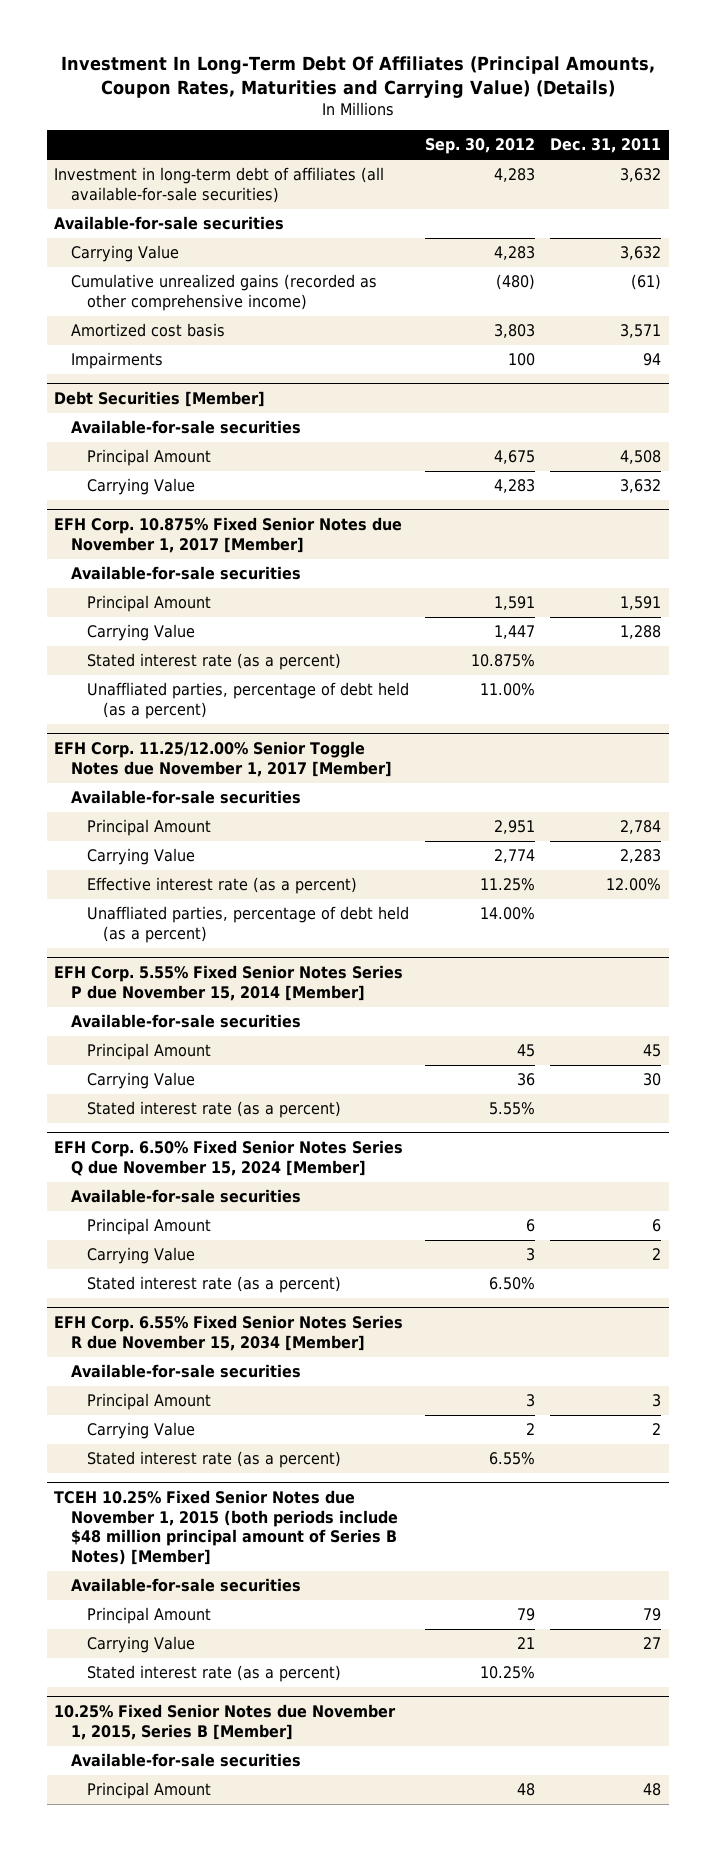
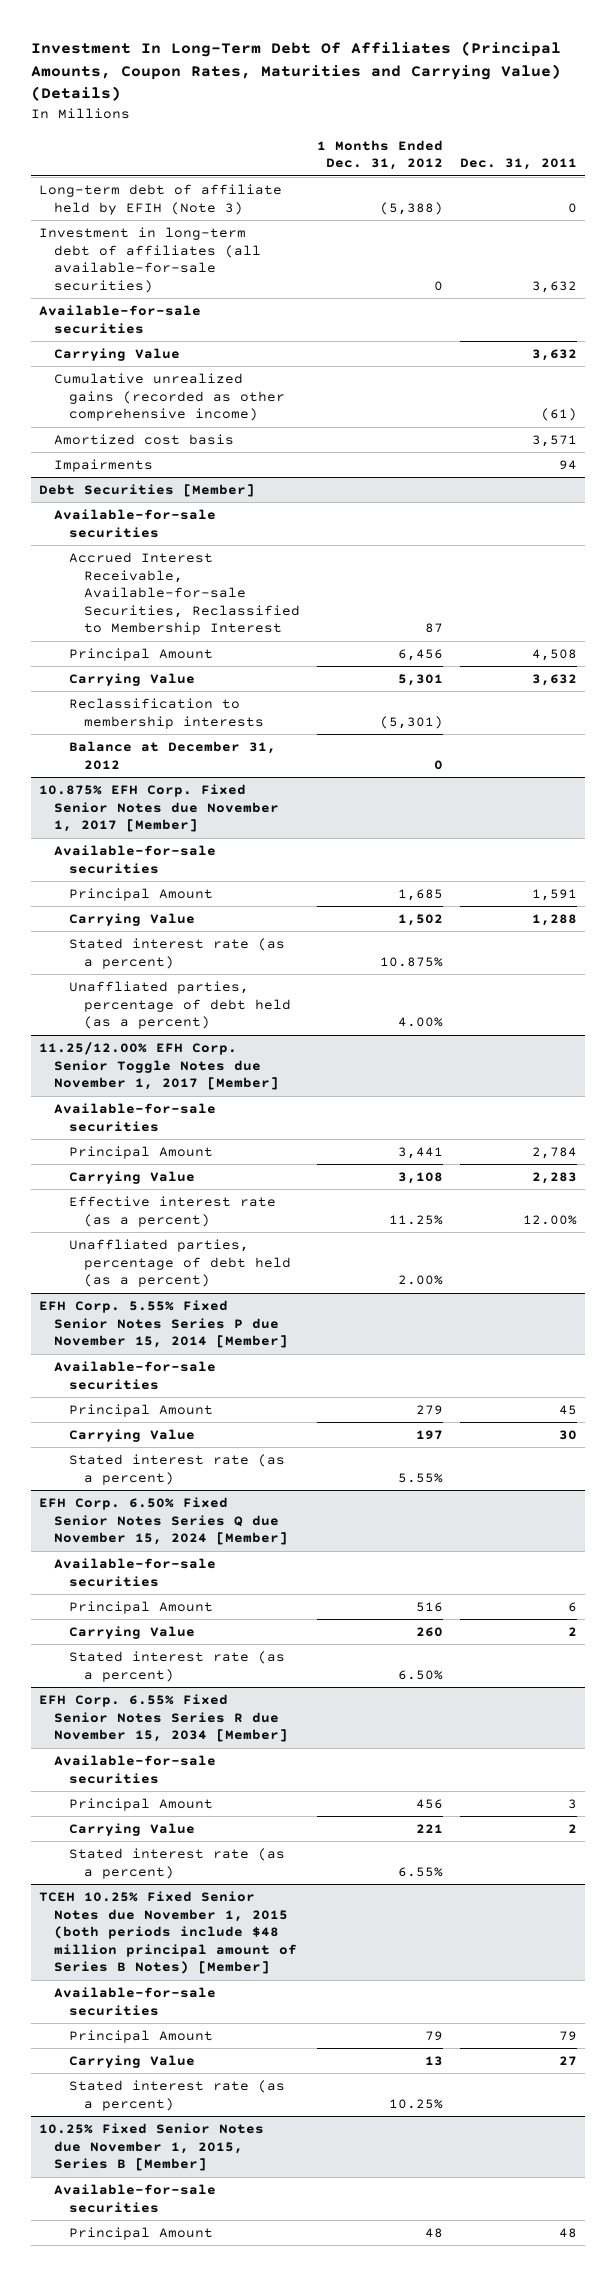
- | Sep. 30, 2012 | Dec. 31, 2011
+ | 1 Months Ended Dec. 31, 2012 | Dec. 31, 2011
+ Long-term debt of affiliate held by EFIH (Note 3) | (5,388) | 0
@ Debt Securities [Member]
+ Accrued Interest Receivable, Available-for-sale Securities, Reclassified to Membership Interest | 87 |
- EFH Corp. 10.875% Fixed Senior Notes due November 1, 2017 [Member]
@ Debt Securities [Member]
+ Reclassification to membership interests | (5,301) |
+ Balance at December 31, 2012 | 0 |
+ 10.875% EFH Corp. Fixed Senior Notes due November 1, 2017 [Member]
- EFH Corp. 11.25/12.00% Senior Toggle Notes due November 1, 2017 [Member]
+ 11.25/12.00% EFH Corp. Senior Toggle Notes due November 1, 2017 [Member]

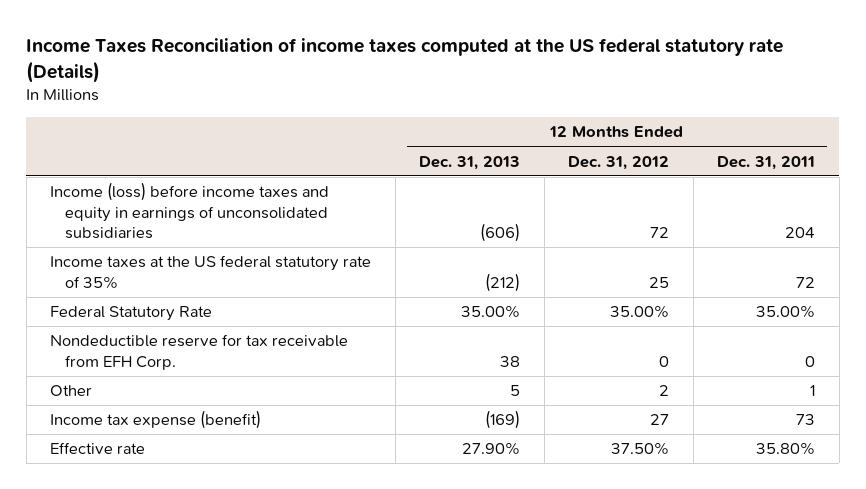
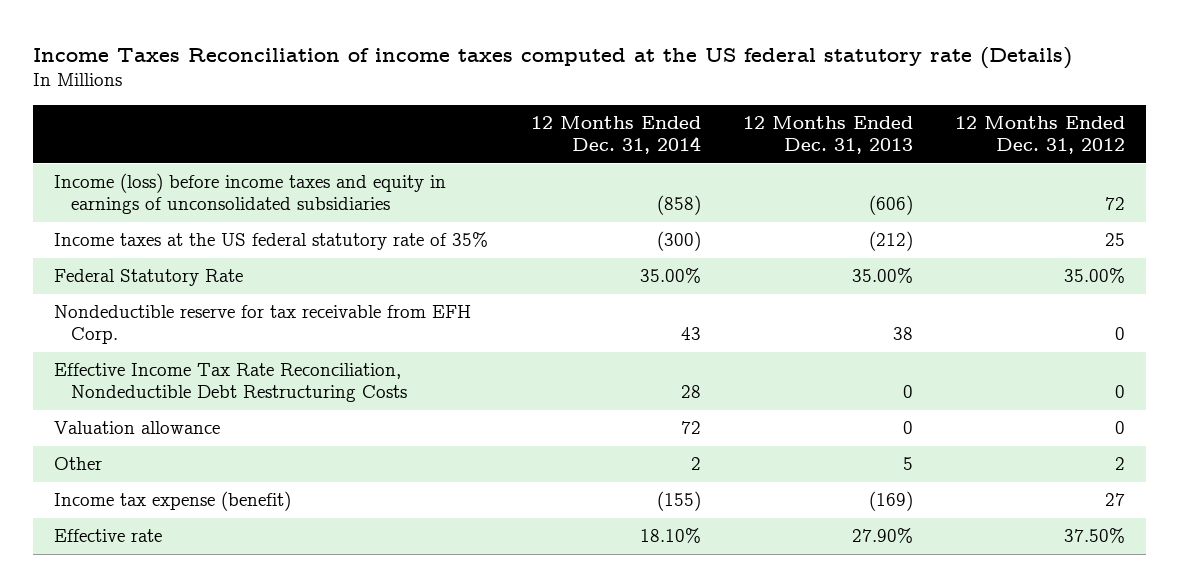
- | 12 Months Ended Dec. 31, 2013 | 12 Months Ended Dec. 31, 2012 | 12 Months Ended Dec. 31, 2011
+ | 12 Months Ended Dec. 31, 2014 | 12 Months Ended Dec. 31, 2013 | 12 Months Ended Dec. 31, 2012
+ Effective Income Tax Rate Reconciliation, Nondeductible Debt Restructuring Costs | 28 | 0 | 0
+ Valuation allowance | 72 | 0 | 0

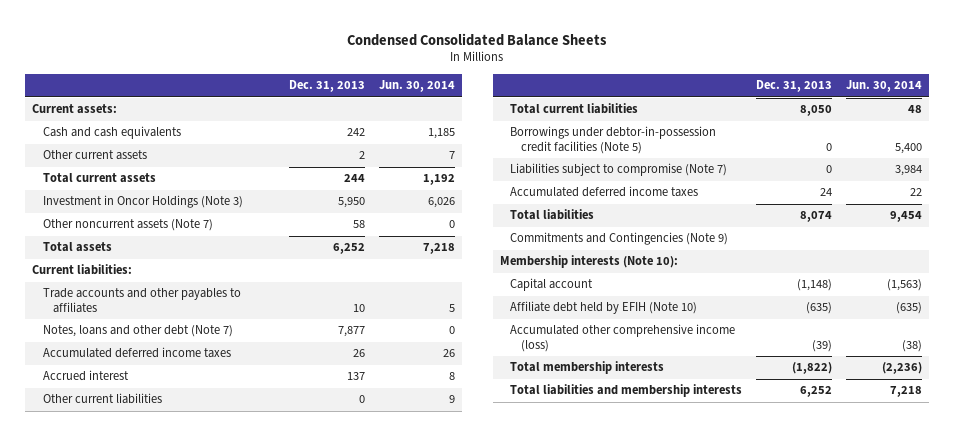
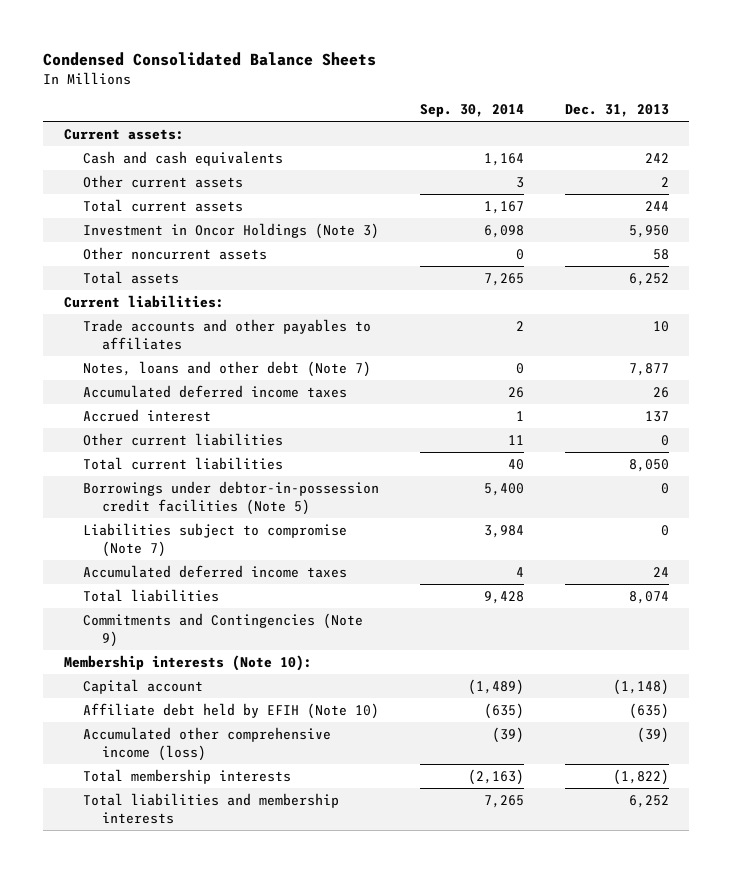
- | Dec. 31, 2013 | Jun. 30, 2014
+ | Sep. 30, 2014 | Dec. 31, 2013
- Other noncurrent assets (Note 7) | 58 | 0
+ Other noncurrent assets | 0 | 58

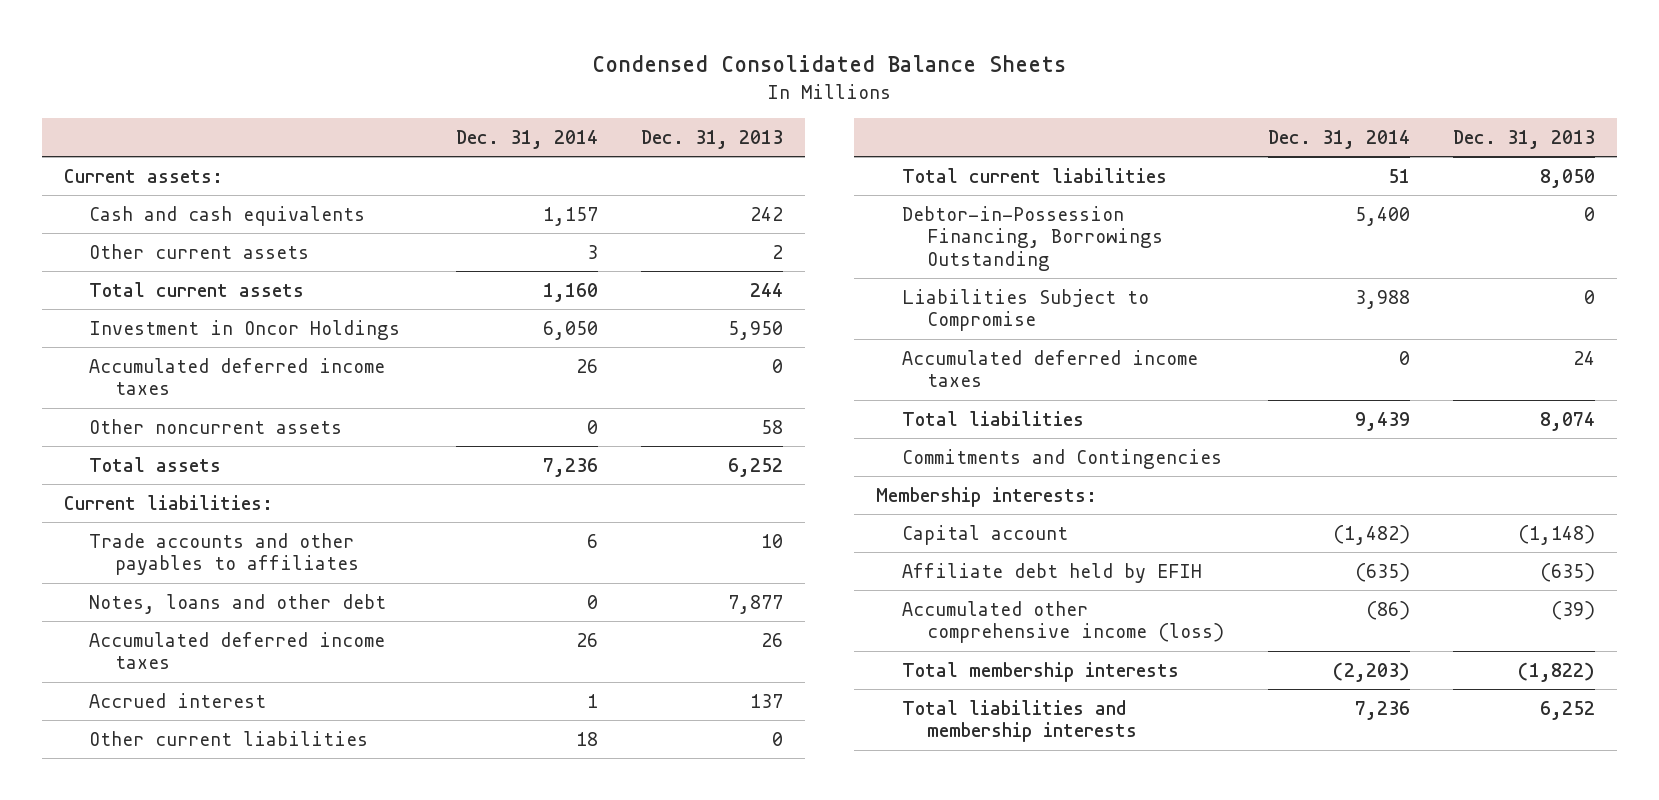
- | Sep. 30, 2014 | Dec. 31, 2013
+ | Dec. 31, 2014 | Dec. 31, 2013
- Investment in Oncor Holdings (Note 3) | 6,098 | 5,950
+ Investment in Oncor Holdings | 6,050 | 5,950
+ Accumulated deferred income taxes | 26 | 0
- Notes, loans and other debt (Note 7) | 0 | 7,877
+ Notes, loans and other debt | 0 | 7,877
- Borrowings under debtor-in-possession credit facilities (Note 5) | 5,400 | 0
- Liabilities subject to compromise (Note 7) | 3,984 | 0
+ Debtor-in-Possession Financing, Borrowings Outstanding | 5,400 | 0
+ Liabilities Subject to Compromise | 3,988 | 0
- Commitments and Contingencies (Note 9)
- Membership interests (Note 10):
+ Commitments and Contingencies
+ Membership interests:
- Affiliate debt held by EFIH (Note 10) | (635) | (635)
+ Affiliate debt held by EFIH | (635) | (635)

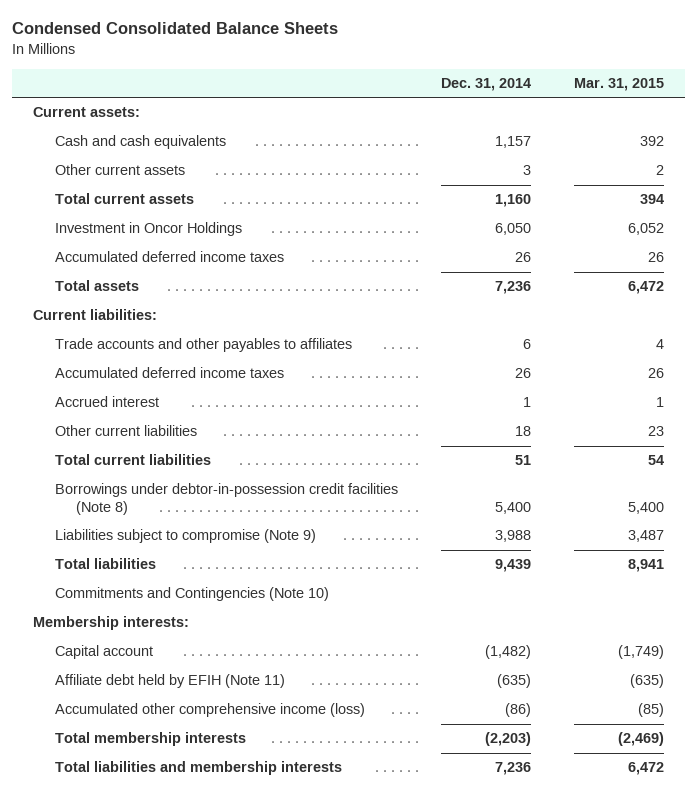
- | Dec. 31, 2014 | Dec. 31, 2013
+ | Dec. 31, 2014 | Mar. 31, 2015
- Other noncurrent assets | 0 | 58
- Notes, loans and other debt | 0 | 7,877
- Debtor-in-Possession Financing, Borrowings Outstanding | 5,400 | 0
- Liabilities Subject to Compromise | 3,988 | 0
- Accumulated deferred income taxes | 0 | 24
+ Borrowings under debtor-in-possession credit facilities (Note 8) | 5,400 | 5,400
+ Liabilities subject to compromise (Note 9) | 3,988 | 3,487
- Commitments and Contingencies
+ Commitments and Contingencies (Note 10)
- Affiliate debt held by EFIH | (635) | (635)
+ Affiliate debt held by EFIH (Note 11) | (635) | (635)

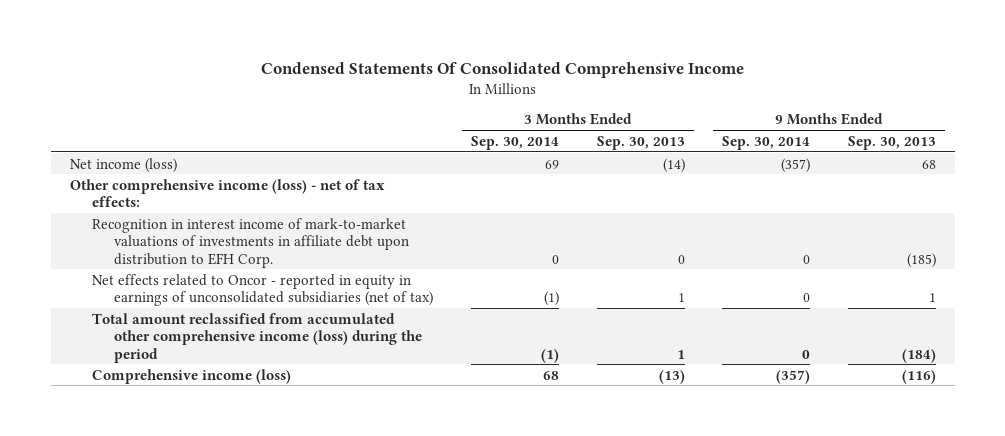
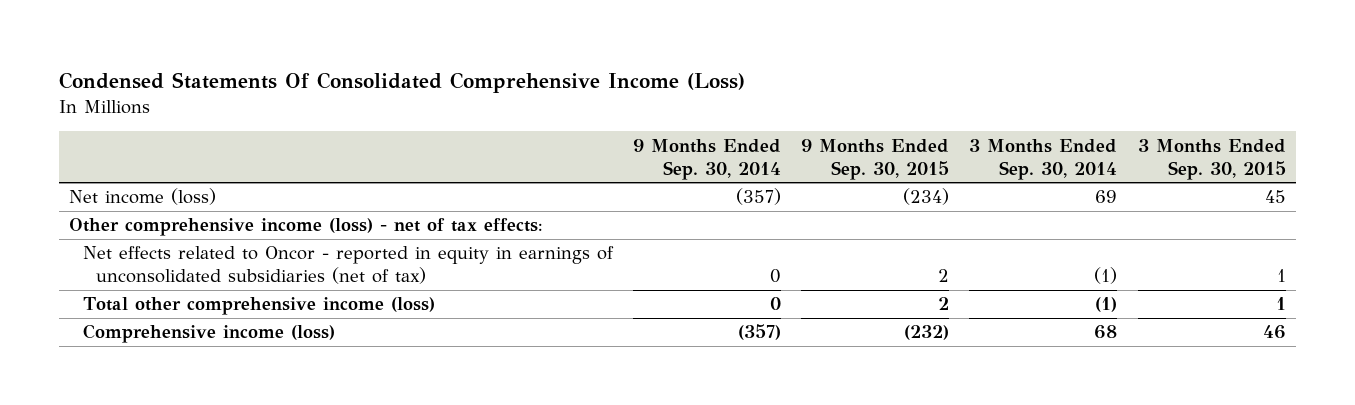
- Condensed Statements Of Consolidated Comprehensive Income
+ Condensed Statements Of Consolidated Comprehensive Income (Loss)
- | 3 Months Ended Sep. 30, 2014 | 3 Months Ended Sep. 30, 2013 | 9 Months Ended Sep. 30, 2014 | 9 Months Ended Sep. 30, 2013
+ | 9 Months Ended Sep. 30, 2014 | 9 Months Ended Sep. 30, 2015 | 3 Months Ended Sep. 30, 2014 | 3 Months Ended Sep. 30, 2015
- Recognition in interest income of mark-to-market valuations of investments in affiliate debt upon distribution to EFH Corp. | 0 | 0 | 0 | (185)
- Total amount reclassified from accumulated other comprehensive income (loss) during the period | (1) | 1 | 0 | (184)
+ Total other comprehensive income (loss) | 0 | 2 | (1) | 1

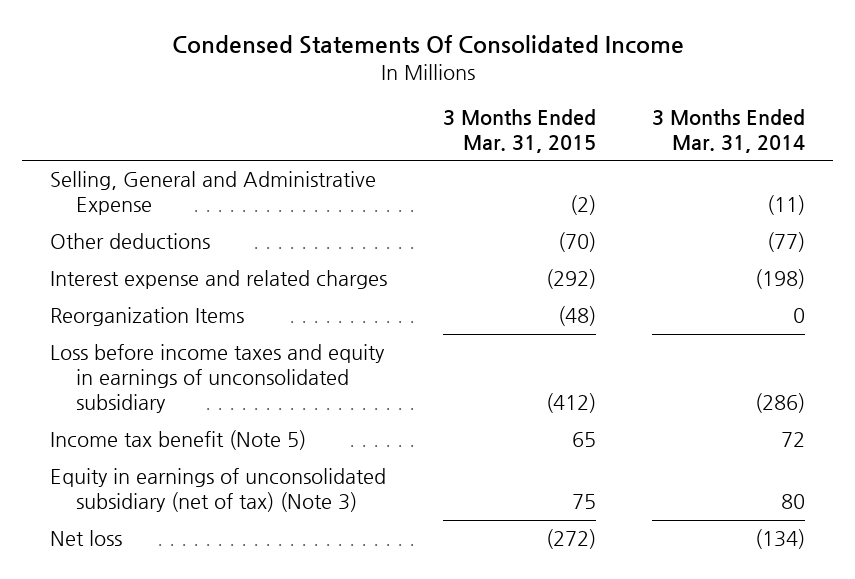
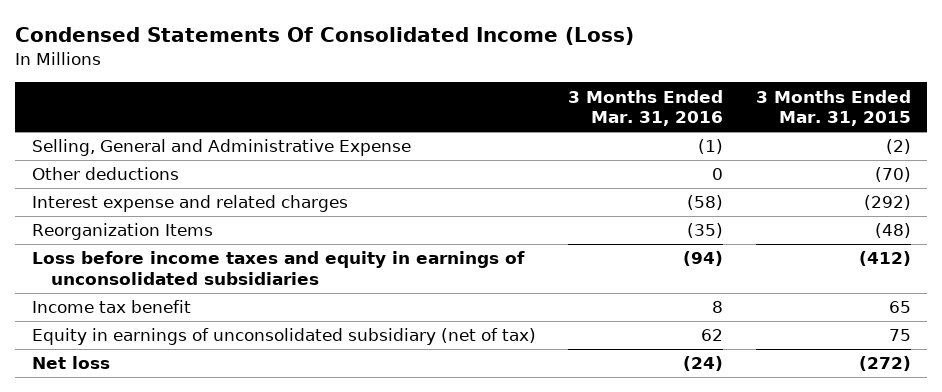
- Condensed Statements Of Consolidated Income
+ Condensed Statements Of Consolidated Income (Loss)
- | 3 Months Ended Mar. 31, 2015 | 3 Months Ended Mar. 31, 2014
+ | 3 Months Ended Mar. 31, 2016 | 3 Months Ended Mar. 31, 2015
- Loss before income taxes and equity in earnings of unconsolidated subsidiary | (412) | (286)
- Income tax benefit (Note 5) | 65 | 72
- Equity in earnings of unconsolidated subsidiary (net of tax) (Note 3) | 75 | 80
+ Loss before income taxes and equity in earnings of unconsolidated subsidiaries | (94) | (412)
+ Income tax benefit | 8 | 65
+ Equity in earnings of unconsolidated subsidiary (net of tax) | 62 | 75

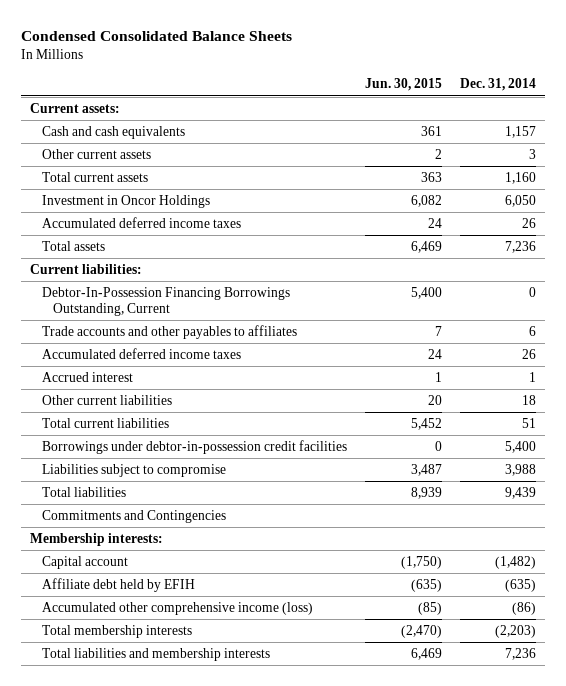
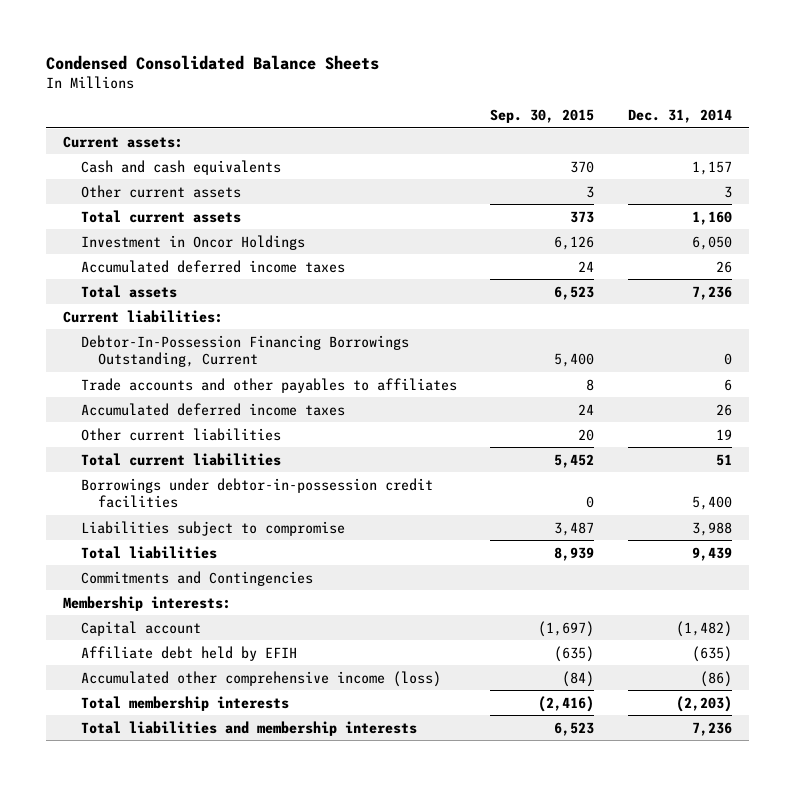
- | Jun. 30, 2015 | Dec. 31, 2014
+ | Sep. 30, 2015 | Dec. 31, 2014
- Accrued interest | 1 | 1
- Other current liabilities | 20 | 18
+ Other current liabilities | 20 | 19

